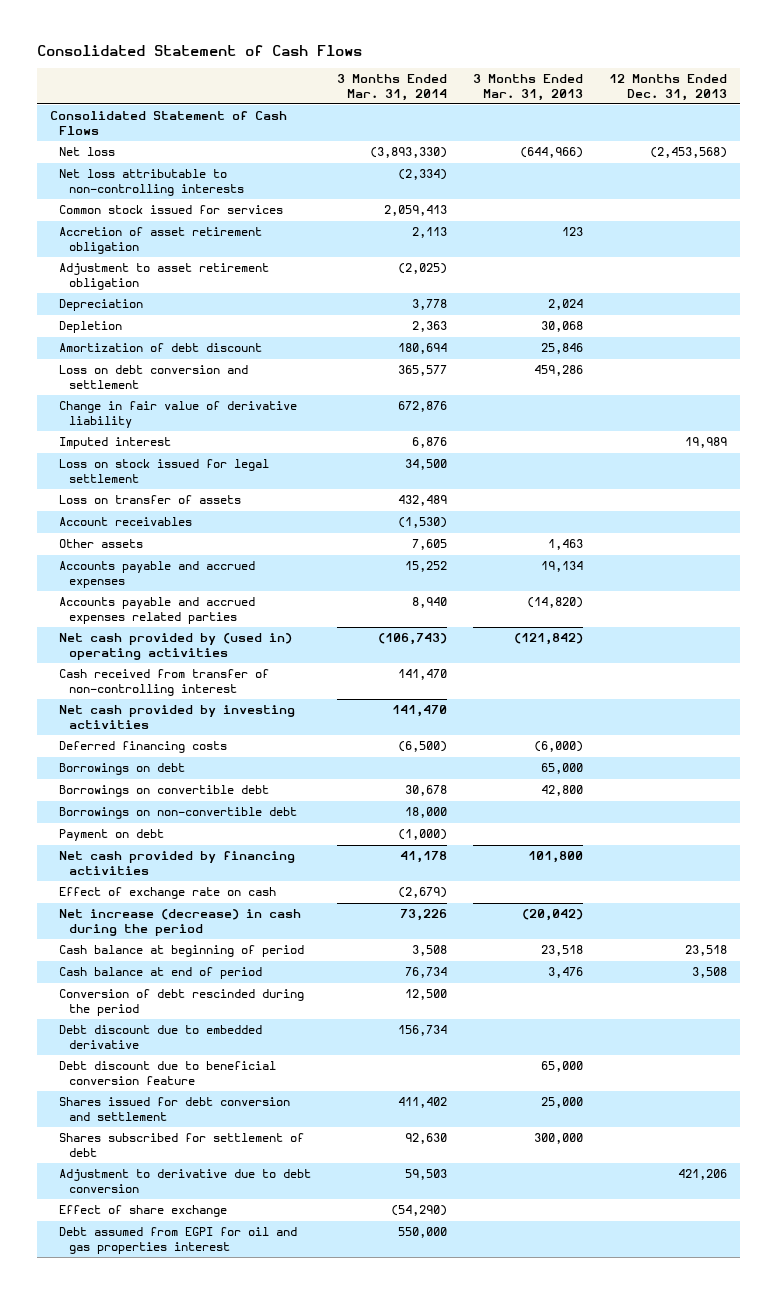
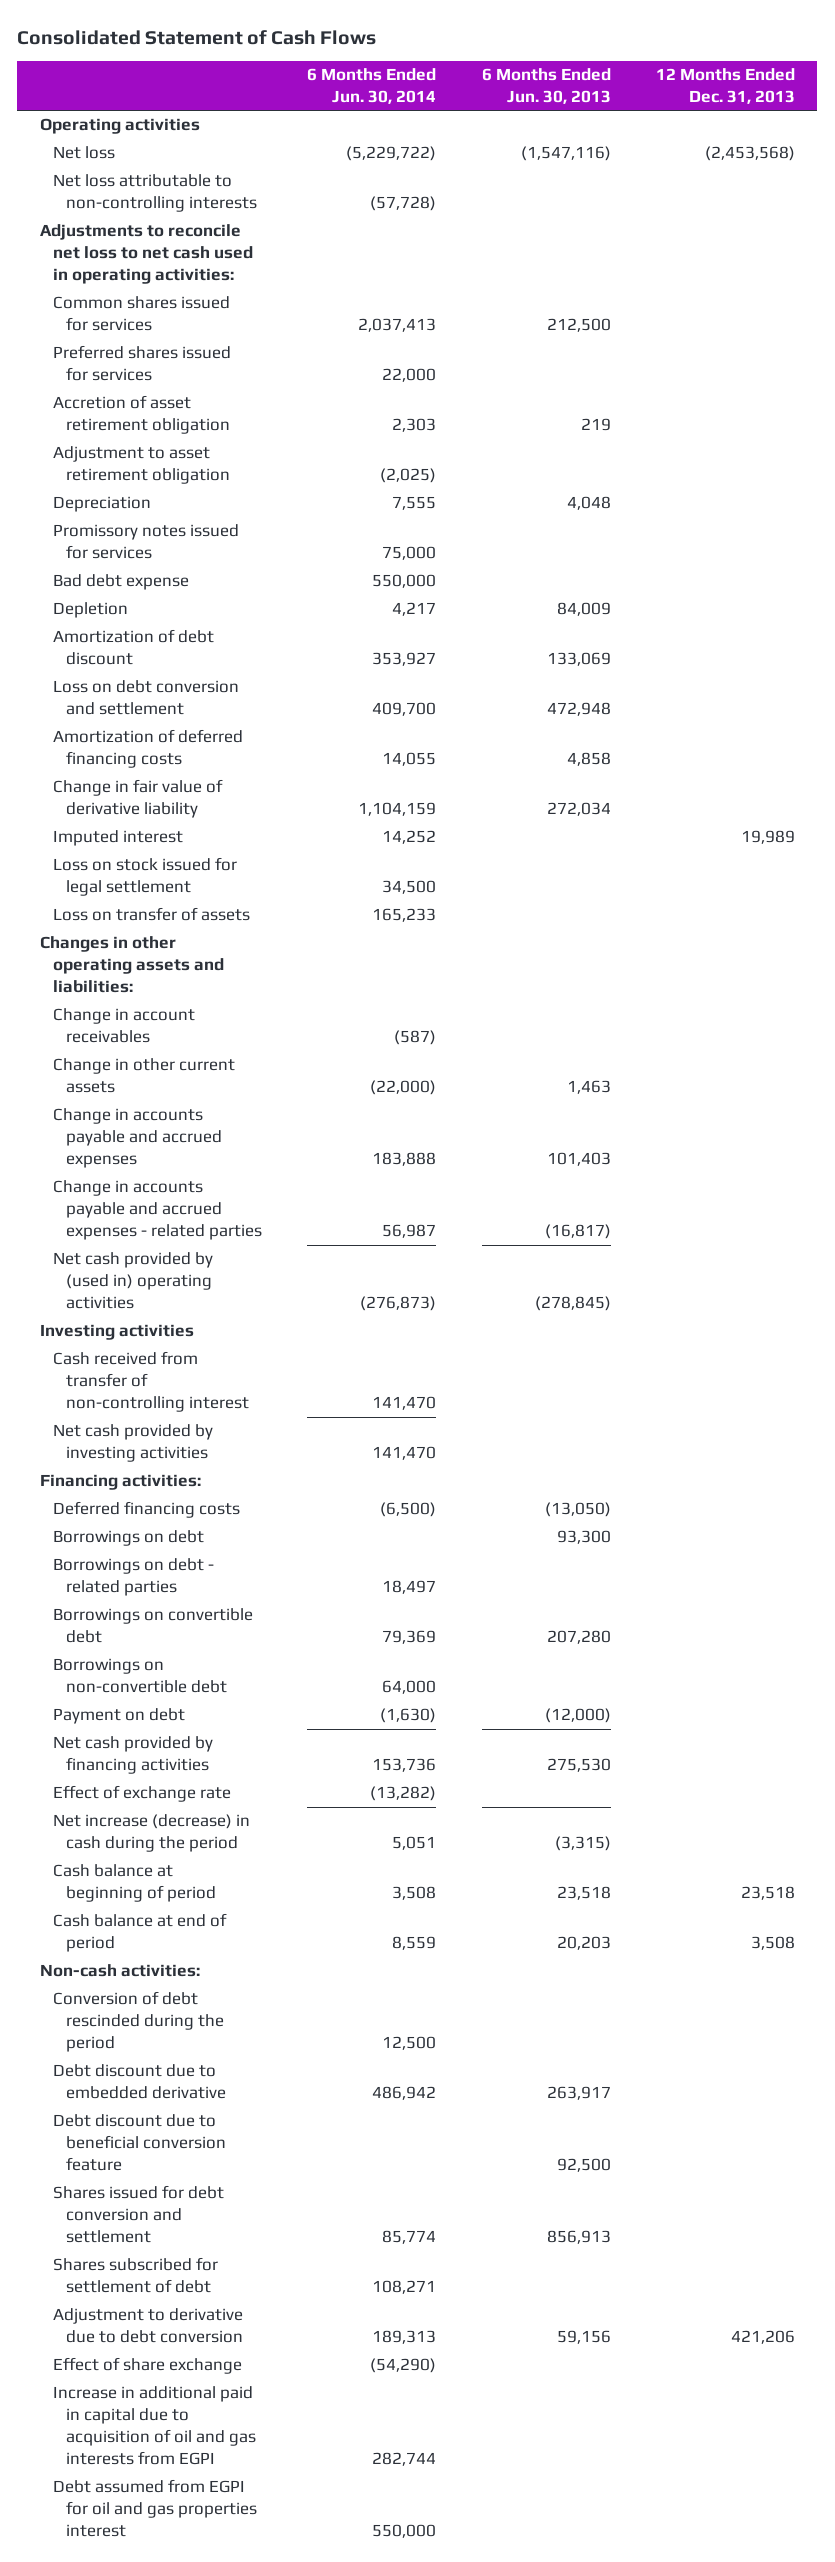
- | 3 Months Ended Mar. 31, 2014 | 3 Months Ended Mar. 31, 2013 | 12 Months Ended Dec. 31, 2013
+ | 6 Months Ended Jun. 30, 2014 | 6 Months Ended Jun. 30, 2013 | 12 Months Ended Dec. 31, 2013
- Consolidated Statement of Cash Flows
+ Operating activities
- Common stock issued for services | 2,059,413 | |
+ Adjustments to reconcile net loss to net cash used in operating activities:
+ Common shares issued for services | 2,037,413 | 212,500 |
+ Preferred shares issued for services | 22,000 | |
+ Promissory notes issued for services | 75,000 | |
+ Bad debt expense | 550,000 | |
+ Amortization of deferred financing costs | 14,055 | 4,858 |
- Account receivables | (1,530) | |
- Other assets | 7,605 | 1,463 |
- Accounts payable and accrued expenses | 15,252 | 19,134 |
- Accounts payable and accrued expenses related parties | 8,940 | (14,820) |
+ Changes in other operating assets and liabilities:
+ Change in account receivables | (587) | |
+ Change in other current assets | (22,000) | 1,463 |
+ Change in accounts payable and accrued expenses | 183,888 | 101,403 |
+ Change in accounts payable and accrued expenses - related parties | 56,987 | (16,817) |
+ Investing activities
+ Financing activities:
+ Borrowings on debt - related parties | 18,497 | |
- Effect of exchange rate on cash | (2,679) | |
+ Effect of exchange rate | (13,282) | |
+ Non-cash activities:
+ Increase in additional paid in capital due to acquisition of oil and gas interests from EGPI | 282,744 | |

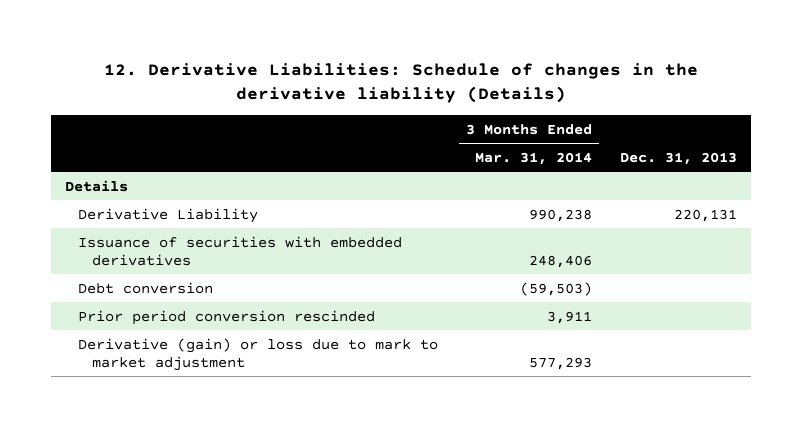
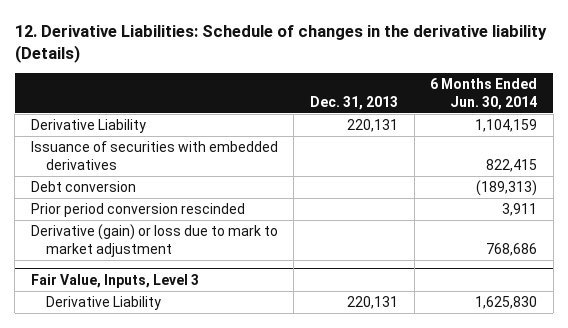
- | 3 Months Ended Mar. 31, 2014 | Dec. 31, 2013
+ | Dec. 31, 2013 | 6 Months Ended Jun. 30, 2014
- Details
+ Fair Value, Inputs, Level 3
+ Derivative Liability | 220,131 | 1,625,830

